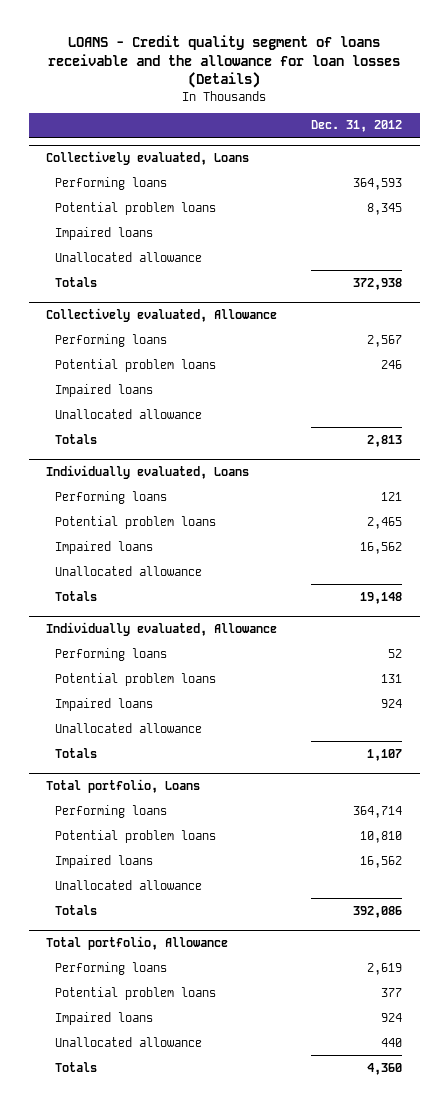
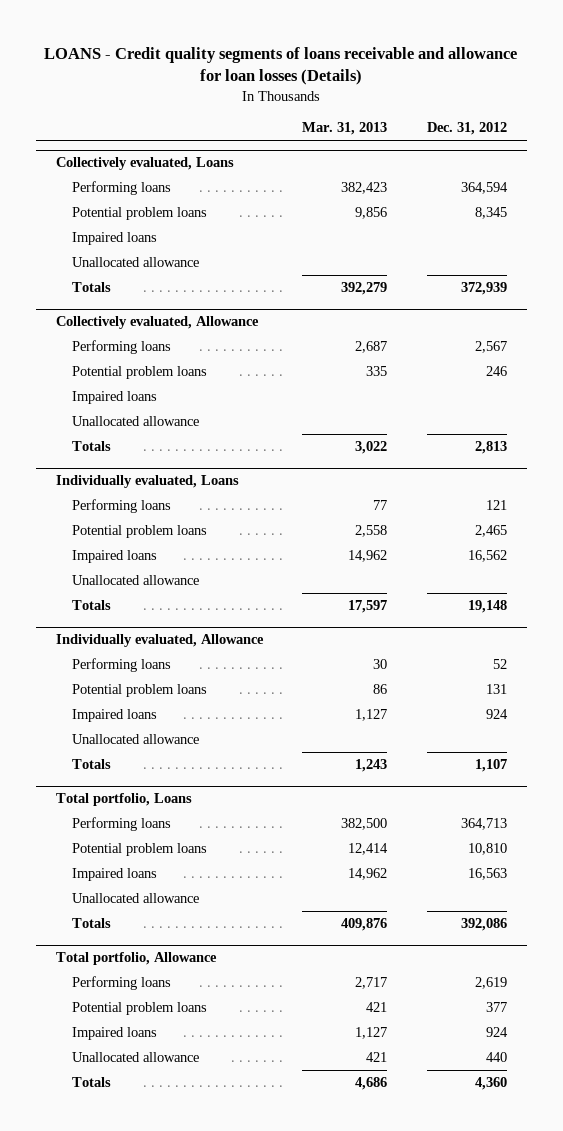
- LOANS - Credit quality segment of loans receivable and the allowance for loan losses (Details)
+ LOANS - Credit quality segments of loans receivable and allowance for loan losses (Details)
- | Dec. 31, 2012
+ | Mar. 31, 2013 | Dec. 31, 2012
@ Collectively evaluated, Loans
- Performing loans | 364,593
+ Performing loans | 382,423 | 364,594
- Totals | 372,938
+ Totals | 392,279 | 372,939
@ Total portfolio, Loans
- Performing loans | 364,714
+ Performing loans | 382,500 | 364,713
- Impaired loans | 16,562
+ Impaired loans | 14,962 | 16,563

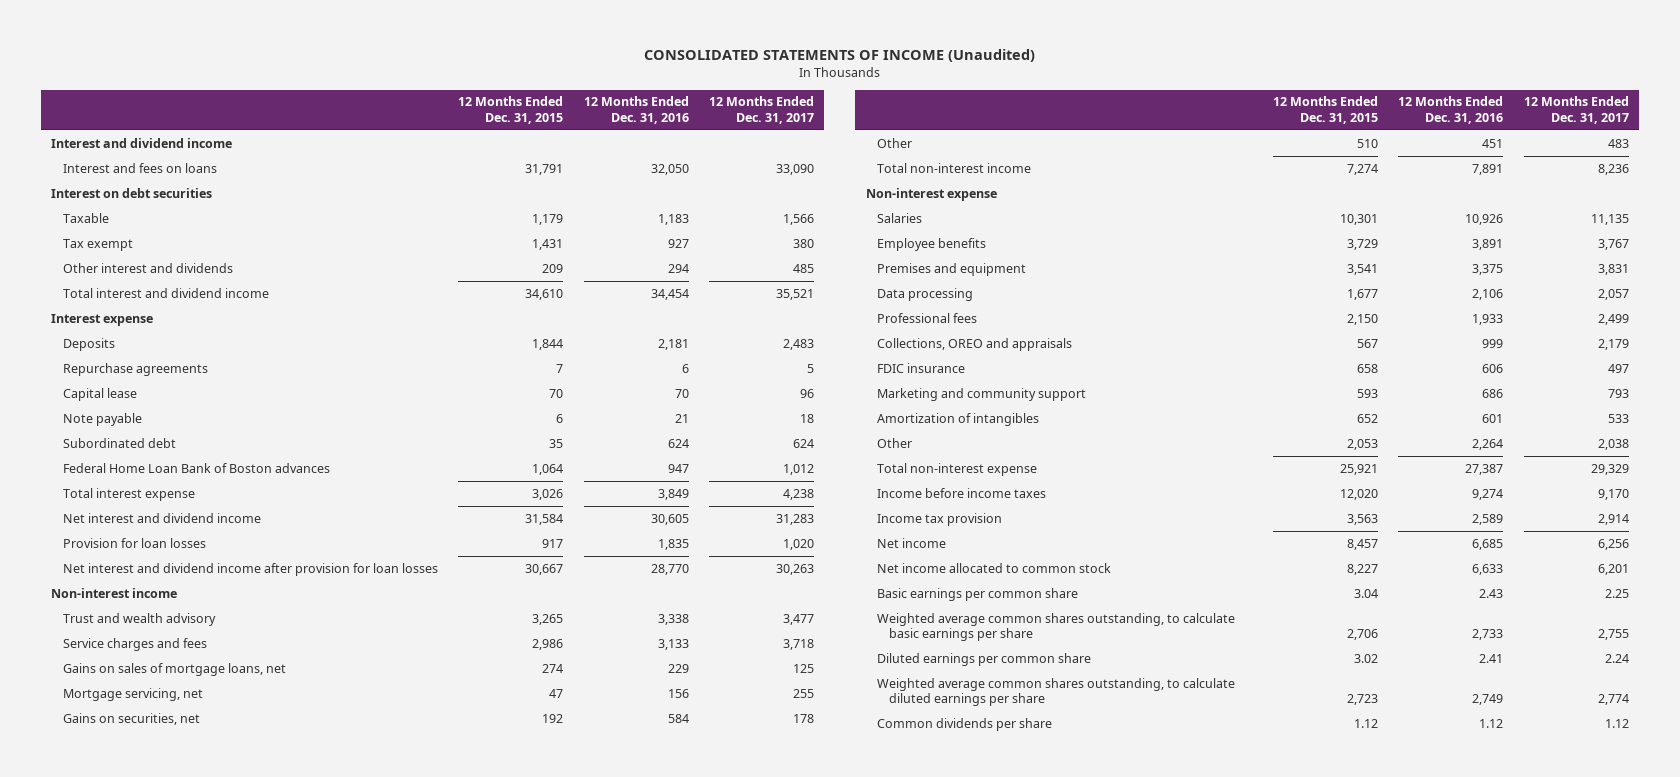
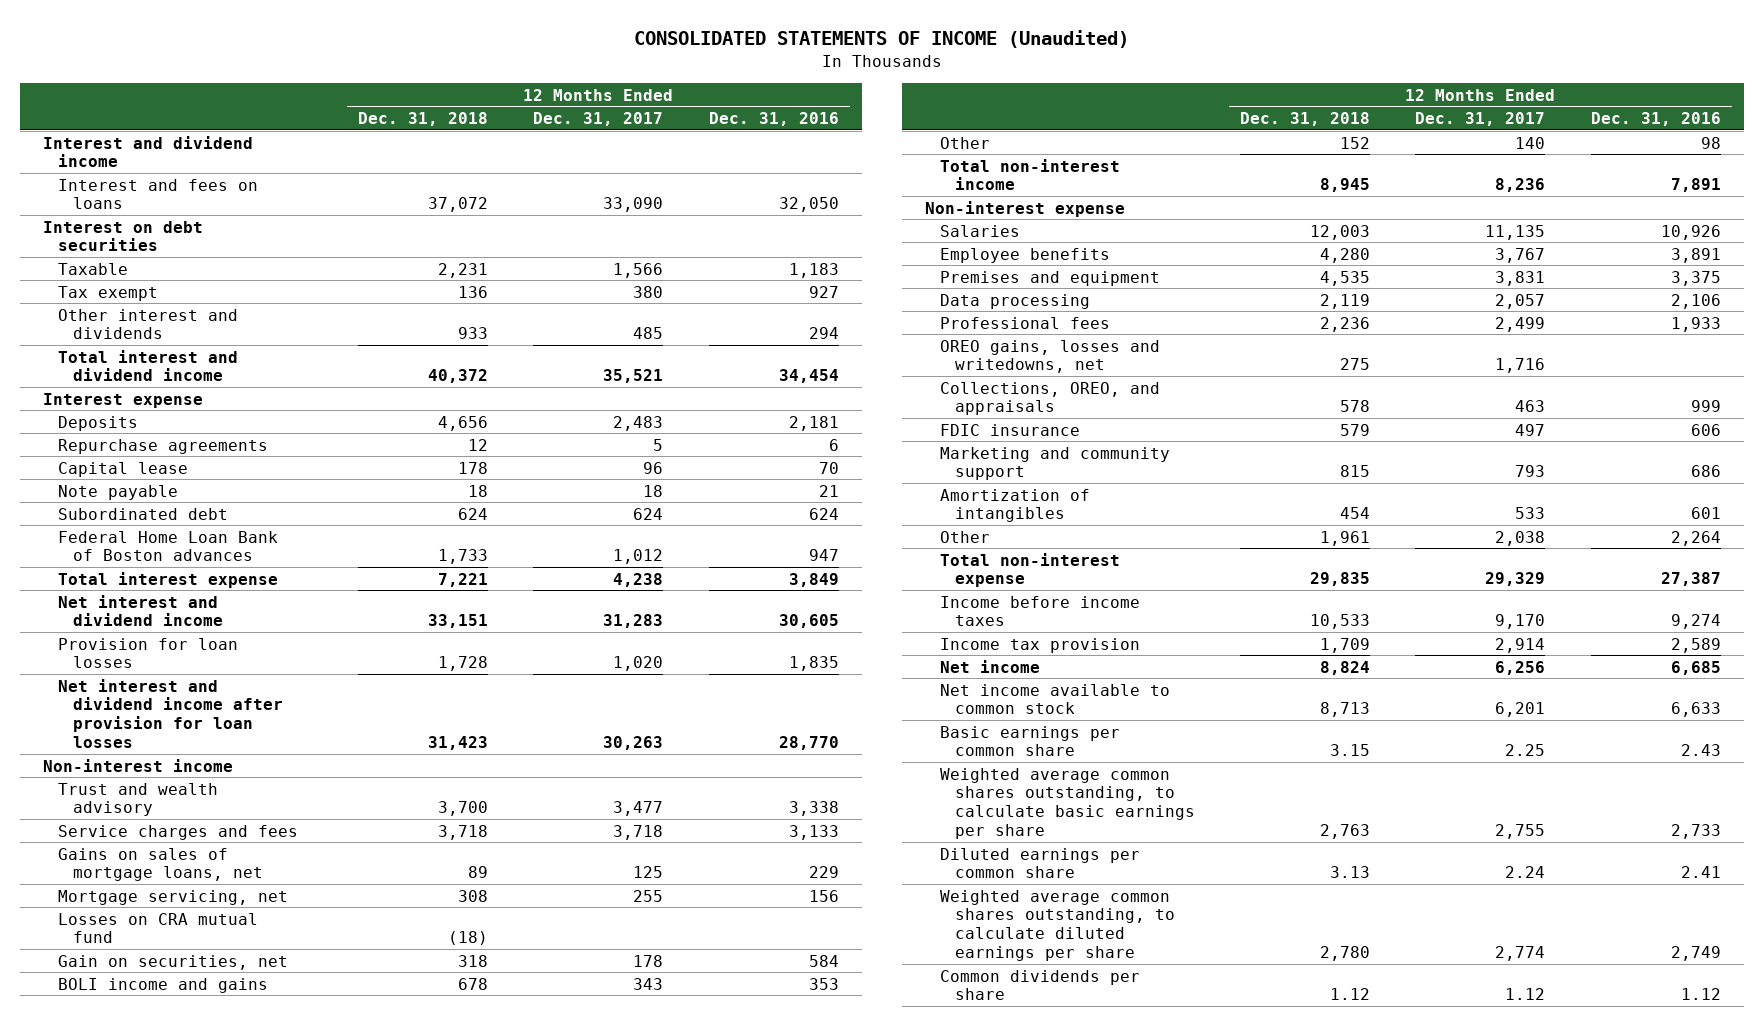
- | 12 Months Ended Dec. 31, 2015 | 12 Months Ended Dec. 31, 2016 | 12 Months Ended Dec. 31, 2017
+ | 12 Months Ended Dec. 31, 2018 | 12 Months Ended Dec. 31, 2017 | 12 Months Ended Dec. 31, 2016
- Gains on securities, net | 192 | 584 | 178
- Other | 510 | 451 | 483
+ Losses on CRA mutual fund | (18) | |
+ Gain on securities, net | 318 | 178 | 584
+ BOLI income and gains | 678 | 343 | 353
+ Other | 152 | 140 | 98
- Collections, OREO and appraisals | 567 | 999 | 2,179
+ OREO gains, losses and writedowns, net | 275 | 1,716 |
+ Collections, OREO, and appraisals | 578 | 463 | 999
- Net income allocated to common stock | 8,227 | 6,633 | 6,201
+ Net income available to common stock | 8,713 | 6,201 | 6,633

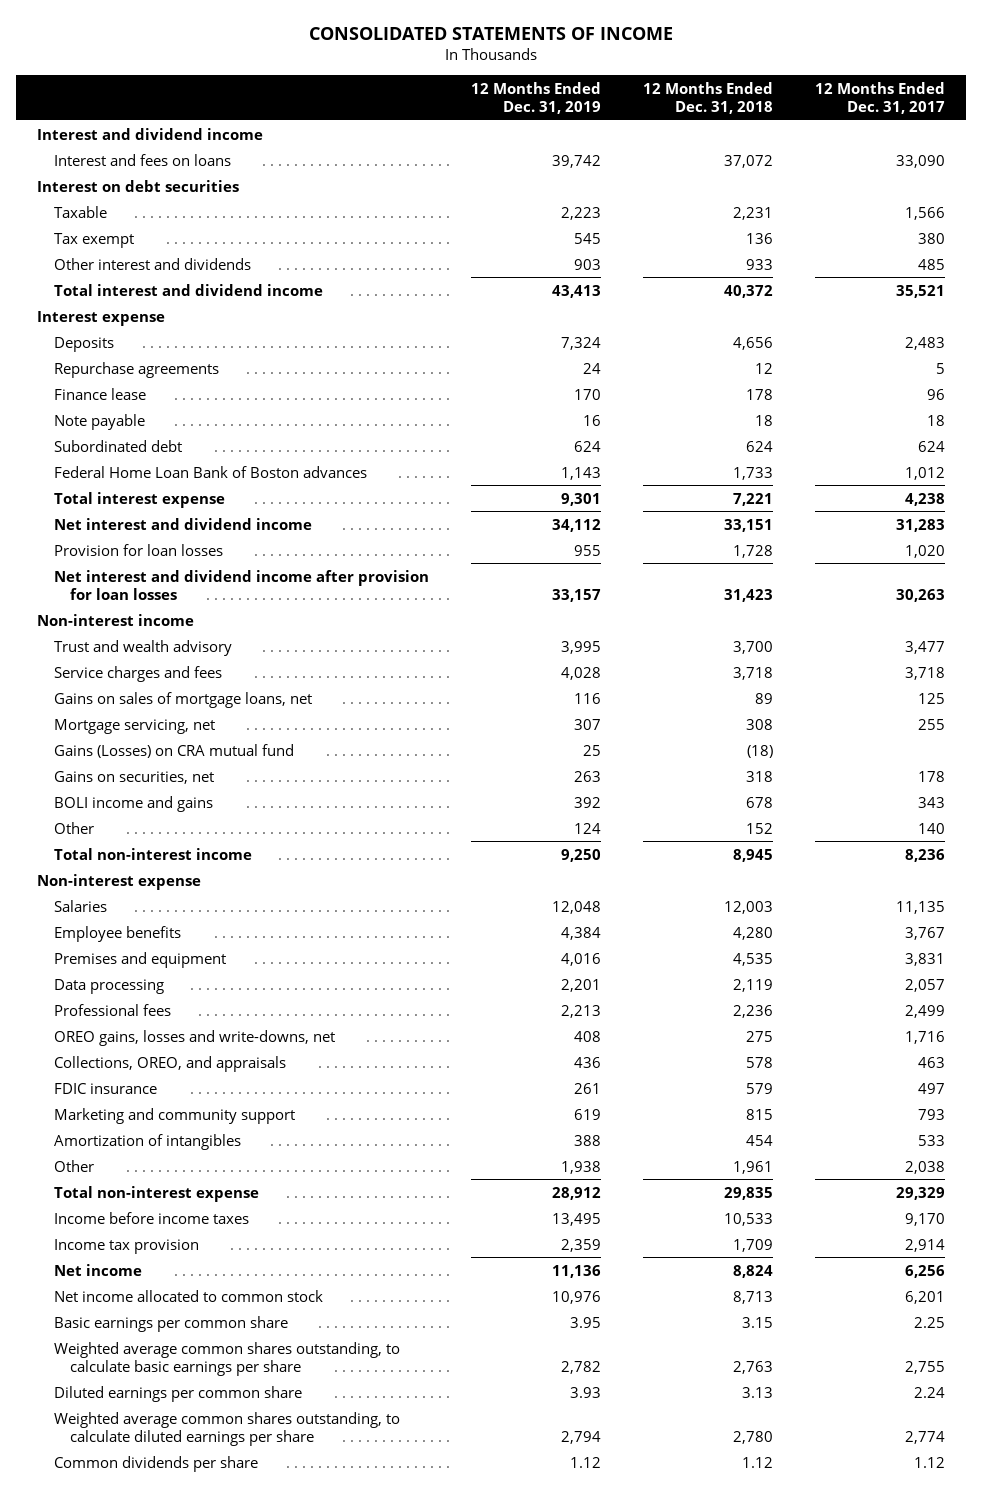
- CONSOLIDATED STATEMENTS OF INCOME (Unaudited)
+ CONSOLIDATED STATEMENTS OF INCOME
- | 12 Months Ended Dec. 31, 2018 | 12 Months Ended Dec. 31, 2017 | 12 Months Ended Dec. 31, 2016
+ | 12 Months Ended Dec. 31, 2019 | 12 Months Ended Dec. 31, 2018 | 12 Months Ended Dec. 31, 2017
- Capital lease | 178 | 96 | 70
+ Finance lease | 170 | 178 | 96
- Losses on CRA mutual fund | (18) | |
- Gain on securities, net | 318 | 178 | 584
+ Gains (Losses) on CRA mutual fund | 25 | (18) |
+ Gains on securities, net | 263 | 318 | 178
- OREO gains, losses and writedowns, net | 275 | 1,716 |
+ OREO gains, losses and write-downs, net | 408 | 275 | 1,716
- Net income available to common stock | 8,713 | 6,201 | 6,633
+ Net income allocated to common stock | 10,976 | 8,713 | 6,201

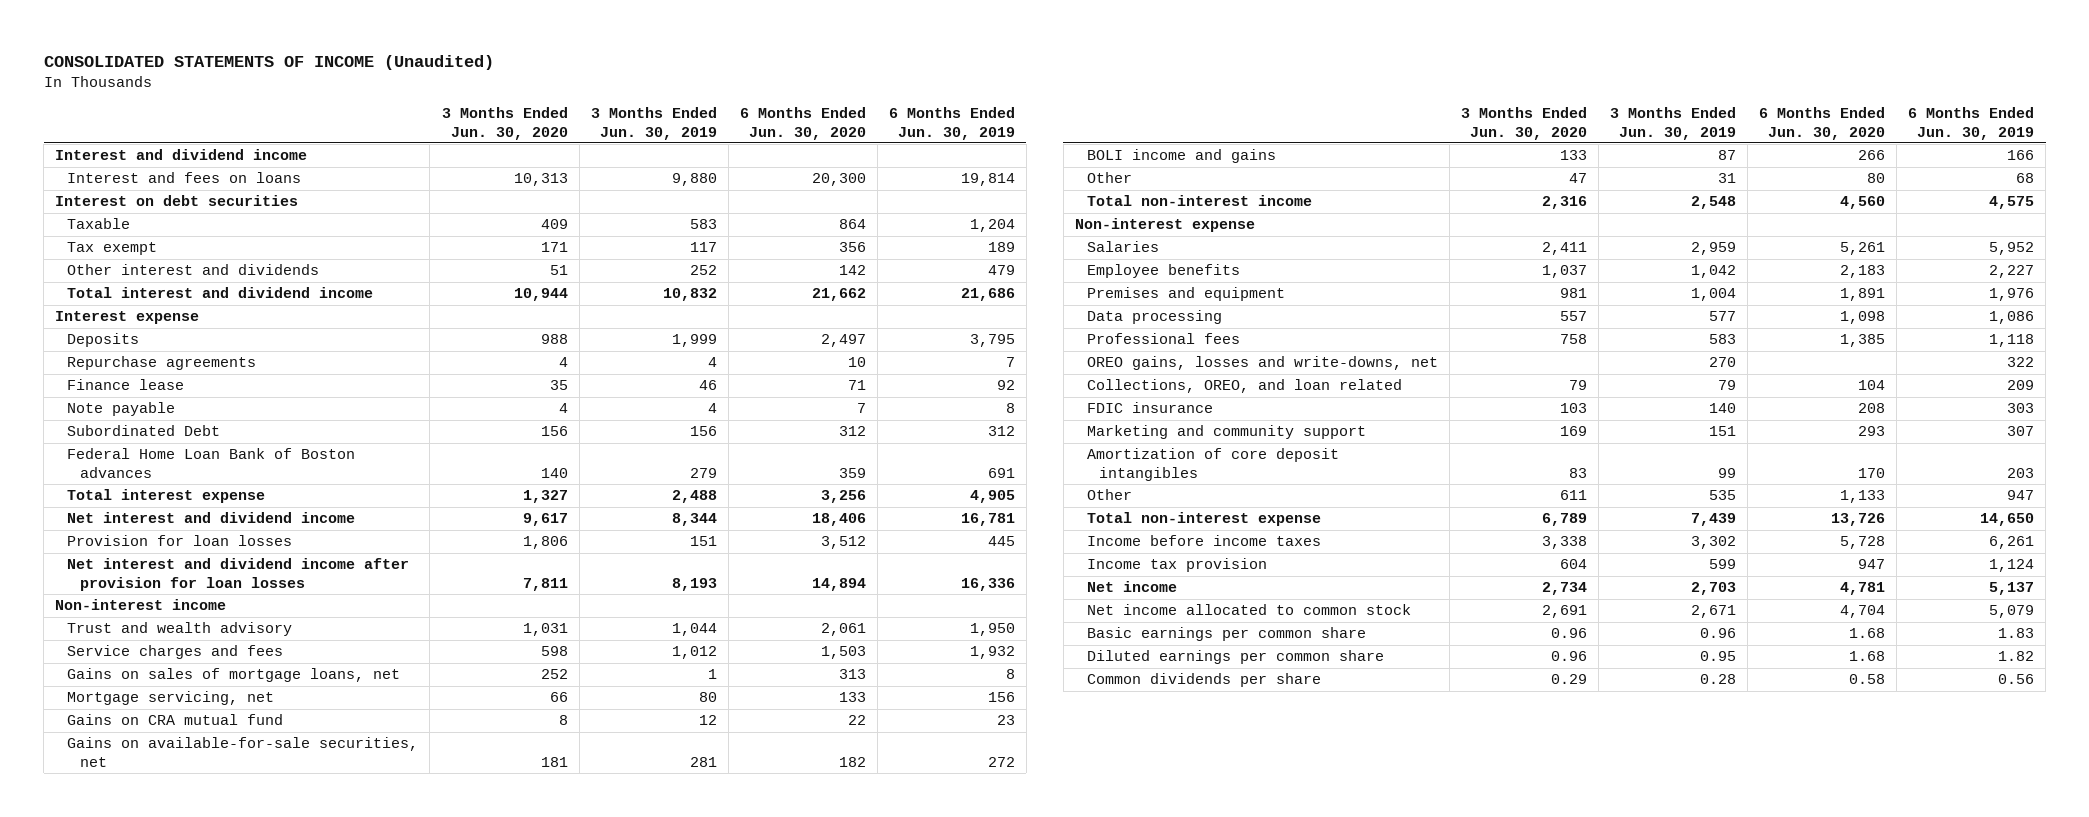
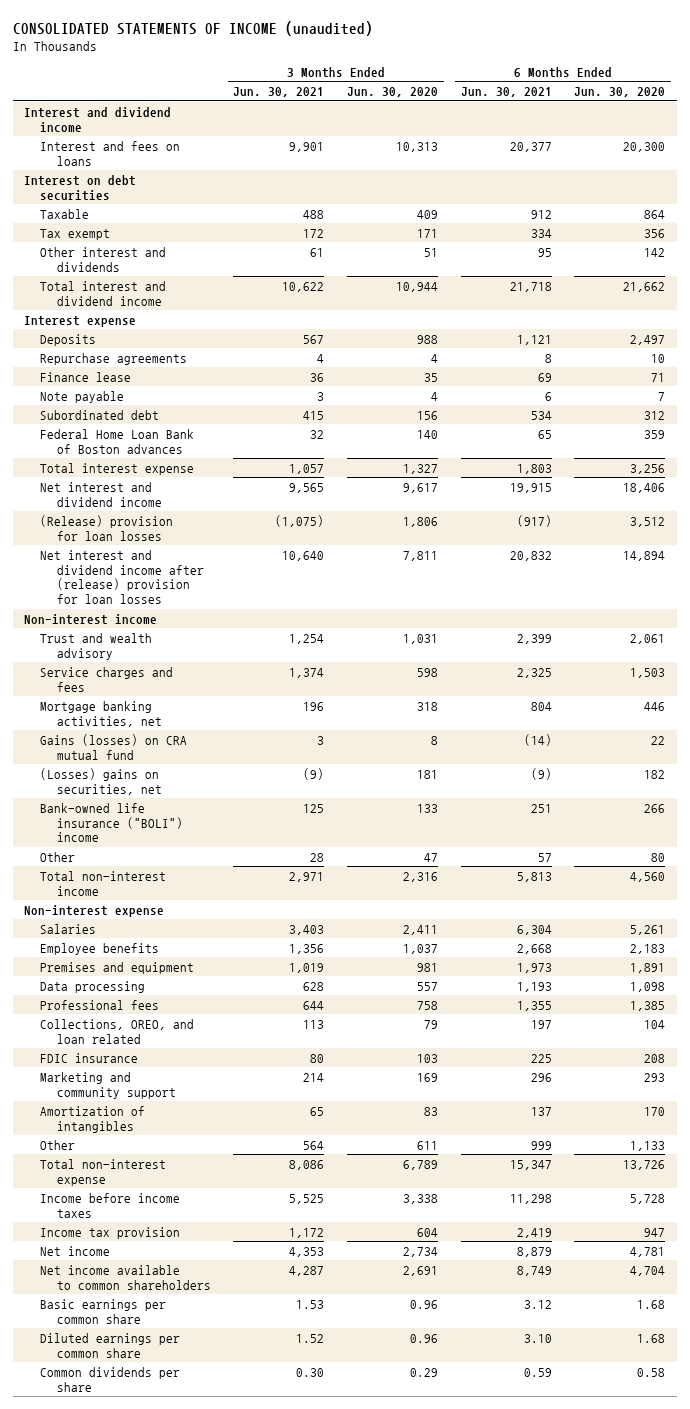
- CONSOLIDATED STATEMENTS OF INCOME (Unaudited)
+ CONSOLIDATED STATEMENTS OF INCOME (unaudited)
- | 3 Months Ended Jun. 30, 2020 | 3 Months Ended Jun. 30, 2019 | 6 Months Ended Jun. 30, 2020 | 6 Months Ended Jun. 30, 2019
+ | 3 Months Ended Jun. 30, 2021 | 3 Months Ended Jun. 30, 2020 | 6 Months Ended Jun. 30, 2021 | 6 Months Ended Jun. 30, 2020
- Subordinated Debt | 156 | 156 | 312 | 312
+ Subordinated debt | 415 | 156 | 534 | 312
- Provision for loan losses | 1,806 | 151 | 3,512 | 445
- Net interest and dividend income after provision for loan losses | 7,811 | 8,193 | 14,894 | 16,336
+ (Release) provision for loan losses | (1,075) | 1,806 | (917) | 3,512
+ Net interest and dividend income after (release) provision for loan losses | 10,640 | 7,811 | 20,832 | 14,894
- Gains on sales of mortgage loans, net | 252 | 1 | 313 | 8
- Mortgage servicing, net | 66 | 80 | 133 | 156
- Gains on CRA mutual fund | 8 | 12 | 22 | 23
- Gains on available-for-sale securities, net | 181 | 281 | 182 | 272
- BOLI income and gains | 133 | 87 | 266 | 166
+ Mortgage banking activities, net | 196 | 318 | 804 | 446
+ Gains (losses) on CRA mutual fund | 3 | 8 | (14) | 22
+ (Losses) gains on securities, net | (9) | 181 | (9) | 182
+ Bank-owned life insurance ("BOLI") income | 125 | 133 | 251 | 266
- OREO gains, losses and write-downs, net | | 270 | | 322
- Amortization of core deposit intangibles | 83 | 99 | 170 | 203
+ Amortization of intangibles | 65 | 83 | 137 | 170
- Net income allocated to common stock | 2,691 | 2,671 | 4,704 | 5,079
+ Net income available to common shareholders | 4,287 | 2,691 | 8,749 | 4,704

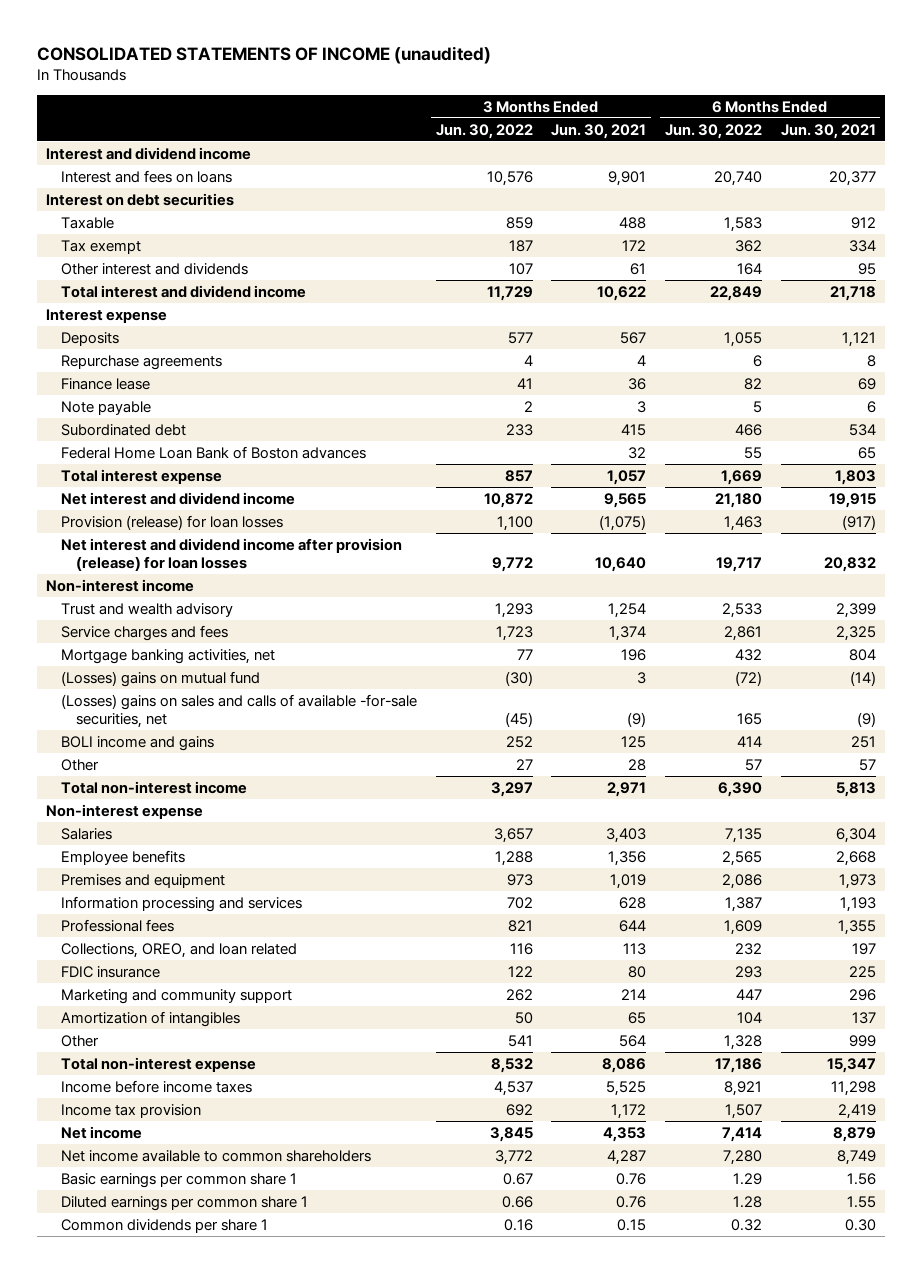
- | 3 Months Ended Jun. 30, 2021 | 3 Months Ended Jun. 30, 2020 | 6 Months Ended Jun. 30, 2021 | 6 Months Ended Jun. 30, 2020
+ | 3 Months Ended Jun. 30, 2022 | 3 Months Ended Jun. 30, 2021 | 6 Months Ended Jun. 30, 2022 | 6 Months Ended Jun. 30, 2021
- (Release) provision for loan losses | (1,075) | 1,806 | (917) | 3,512
- Net interest and dividend income after (release) provision for loan losses | 10,640 | 7,811 | 20,832 | 14,894
+ Provision (release) for loan losses | 1,100 | (1,075) | 1,463 | (917)
+ Net interest and dividend income after provision (release) for loan losses | 9,772 | 10,640 | 19,717 | 20,832
- Gains (losses) on CRA mutual fund | 3 | 8 | (14) | 22
- (Losses) gains on securities, net | (9) | 181 | (9) | 182
- Bank-owned life insurance ("BOLI") income | 125 | 133 | 251 | 266
+ (Losses) gains on mutual fund | (30) | 3 | (72) | (14)
+ (Losses) gains on sales and calls of available -for-sale securities, net | (45) | (9) | 165 | (9)
+ BOLI income and gains | 252 | 125 | 414 | 251
- Data processing | 628 | 557 | 1,193 | 1,098
+ Information processing and services | 702 | 628 | 1,387 | 1,193
- Basic earnings per common share | 1.53 | 0.96 | 3.12 | 1.68
- Diluted earnings per common share | 1.52 | 0.96 | 3.10 | 1.68
- Common dividends per share | 0.30 | 0.29 | 0.59 | 0.58
+ Basic earnings per common share 1 | 0.67 | 0.76 | 1.29 | 1.56
+ Diluted earnings per common share 1 | 0.66 | 0.76 | 1.28 | 1.55
+ Common dividends per share 1 | 0.16 | 0.15 | 0.32 | 0.30

